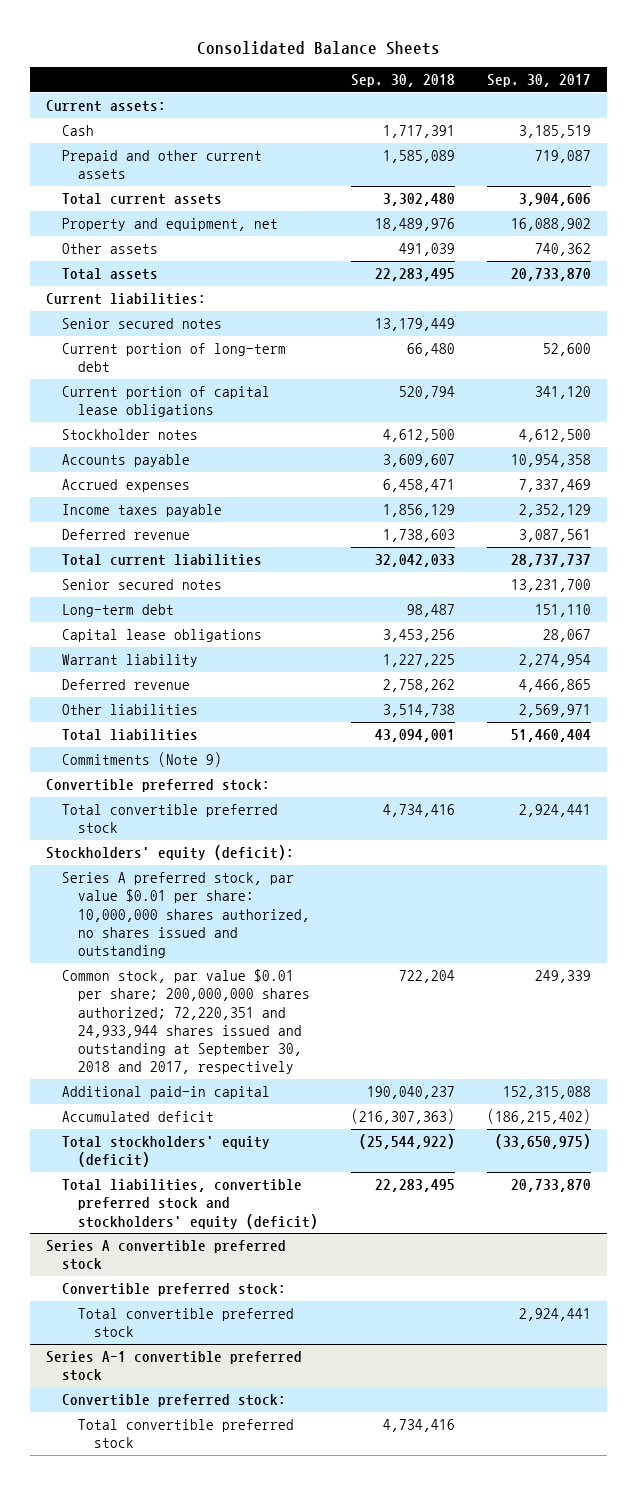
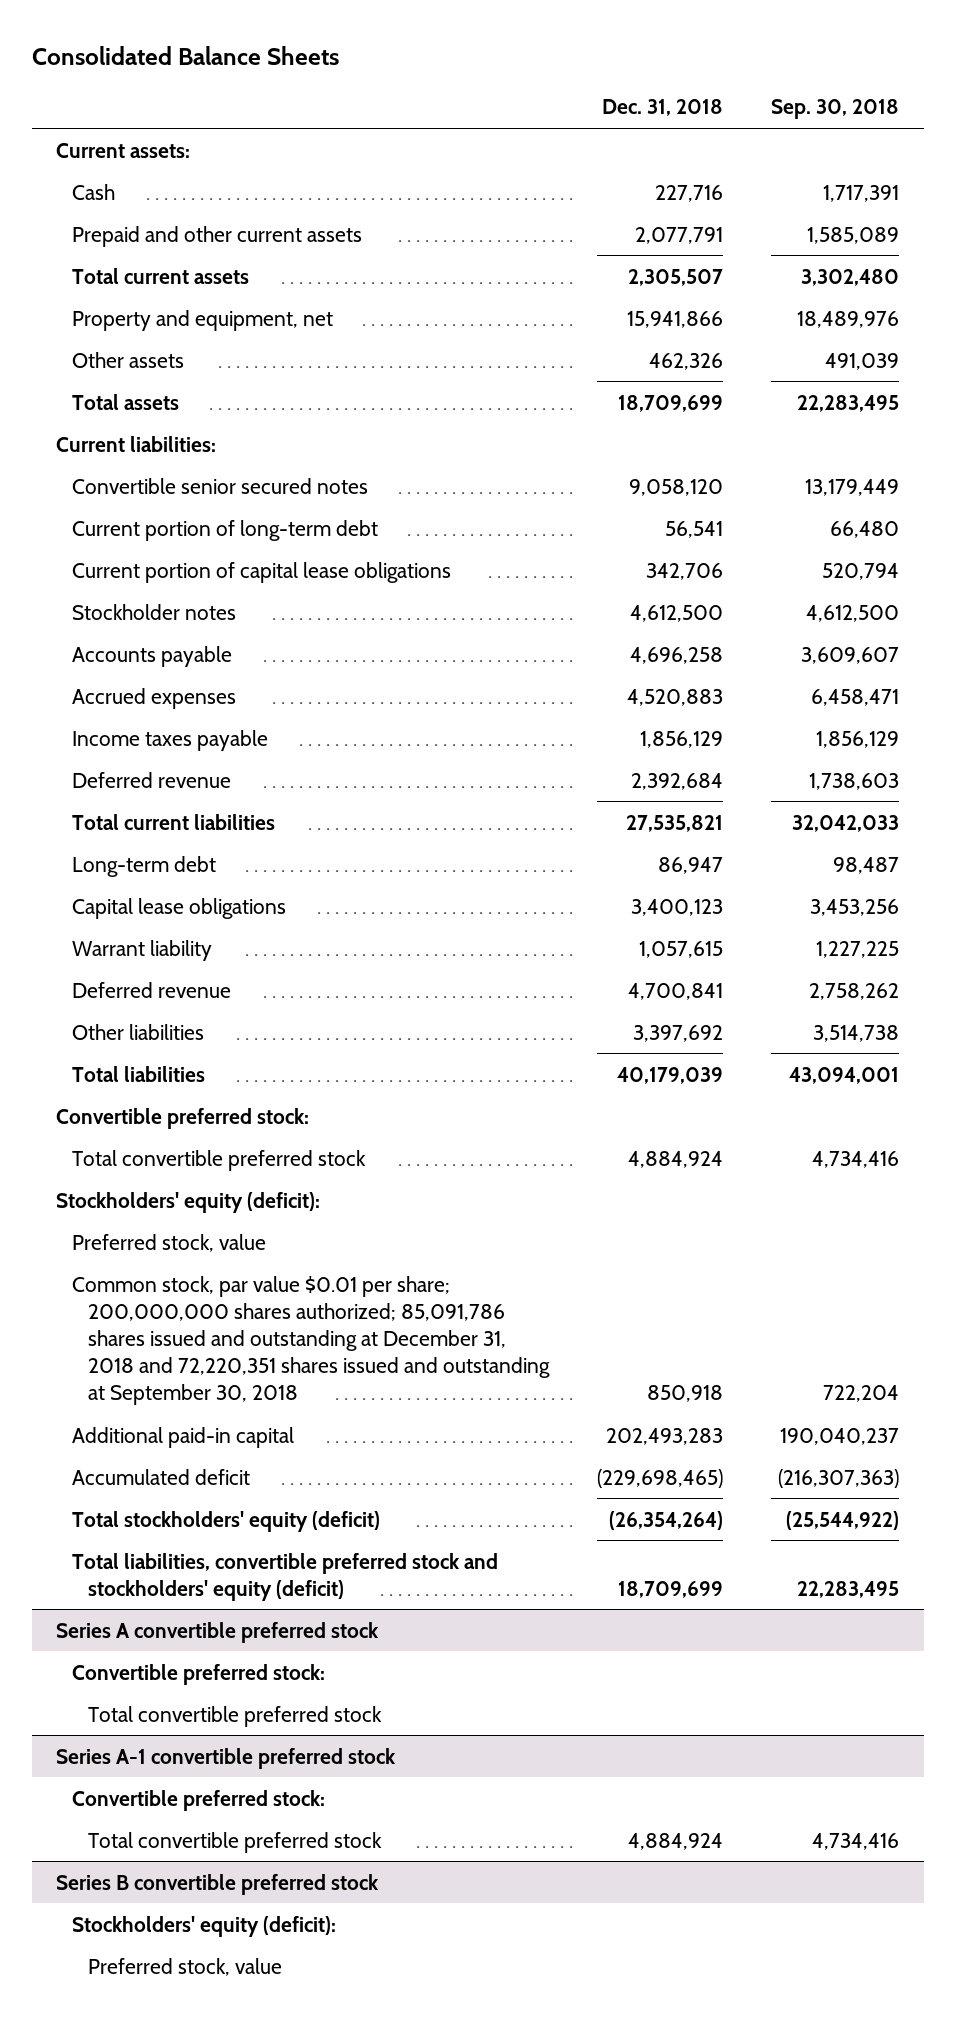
- | Sep. 30, 2018 | Sep. 30, 2017
+ | Dec. 31, 2018 | Sep. 30, 2018
- Senior secured notes | 13,179,449 |
+ Convertible senior secured notes | 9,058,120 | 13,179,449
- Senior secured notes | | 13,231,700
- Commitments (Note 9)
- Series A preferred stock, par value $0.01 per share: 10,000,000 shares authorized, no shares issued and outstanding
- Common stock, par value $0.01 per share; 200,000,000 shares authorized; 72,220,351 and 24,933,944 shares issued and outstanding at September 30, 2018 and 2017, respectively | 722,204 | 249,339
+ Preferred stock, value
+ Common stock, par value $0.01 per share; 200,000,000 shares authorized; 85,091,786 shares issued and outstanding at December 31, 2018 and 72,220,351 shares issued and outstanding at September 30, 2018 | 850,918 | 722,204
+ Series B convertible preferred stock
+ Stockholders' equity (deficit):
+ Preferred stock, value

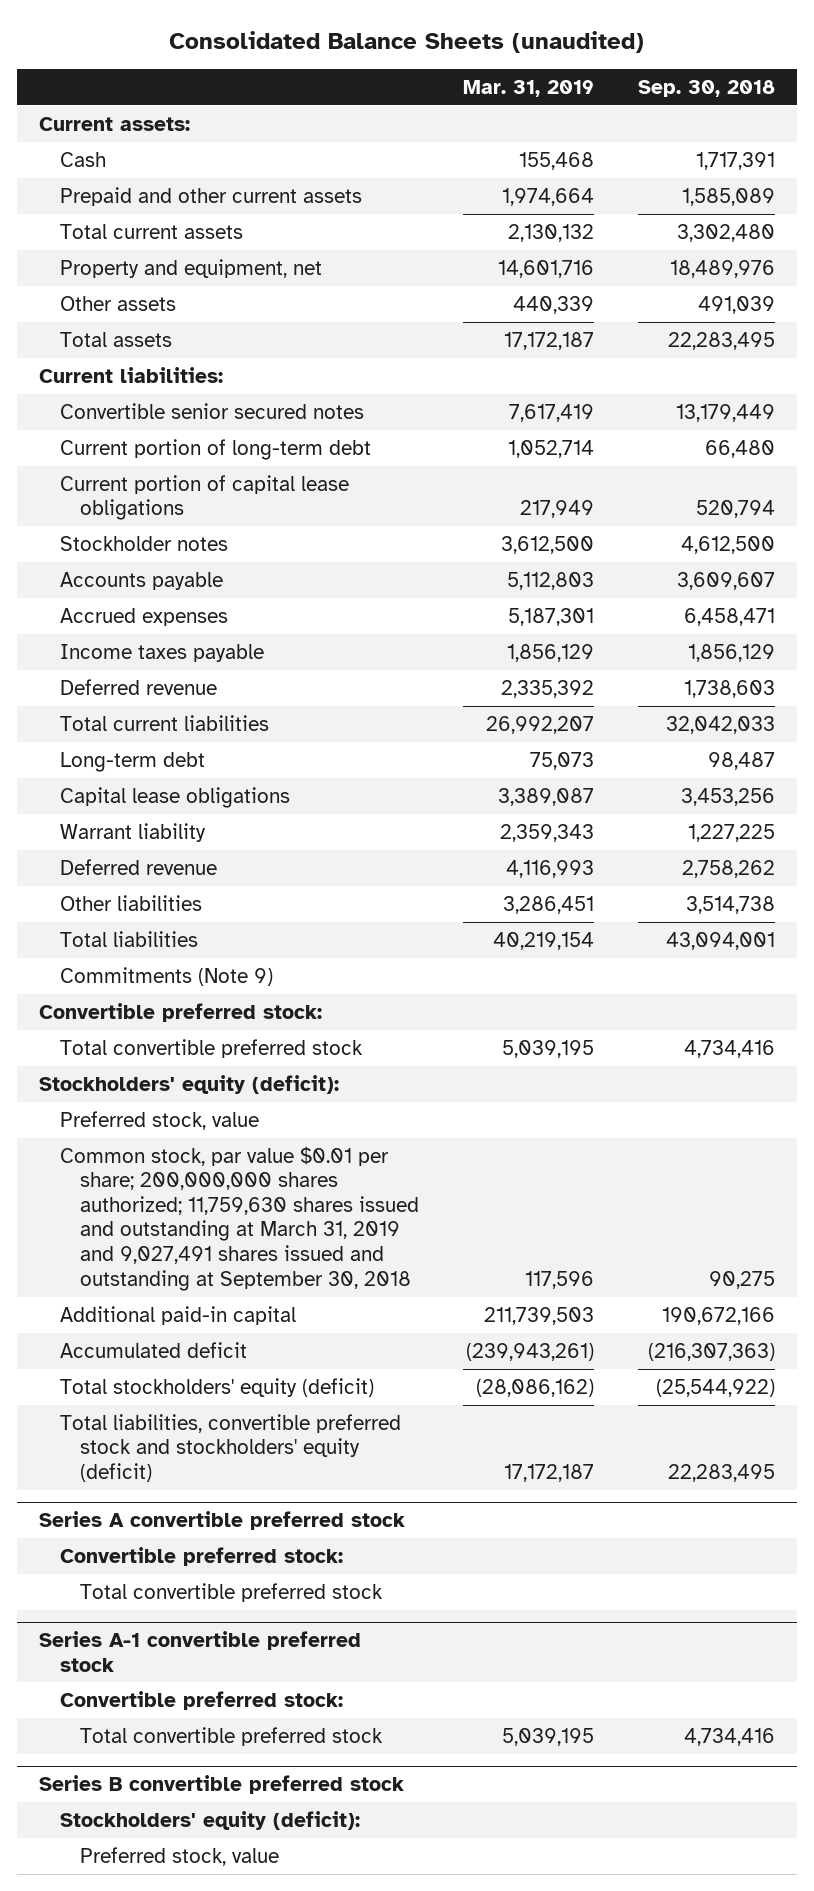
- Consolidated Balance Sheets
+ Consolidated Balance Sheets (unaudited)
- | Dec. 31, 2018 | Sep. 30, 2018
+ | Mar. 31, 2019 | Sep. 30, 2018
+ Commitments (Note 9)
- Common stock, par value $0.01 per share; 200,000,000 shares authorized; 85,091,786 shares issued and outstanding at December 31, 2018 and 72,220,351 shares issued and outstanding at September 30, 2018 | 850,918 | 722,204
- Additional paid-in capital | 202,493,283 | 190,040,237
+ Common stock, par value $0.01 per share; 200,000,000 shares authorized; 11,759,630 shares issued and outstanding at March 31, 2019 and 9,027,491 shares issued and outstanding at September 30, 2018 | 117,596 | 90,275
+ Additional paid-in capital | 211,739,503 | 190,672,166

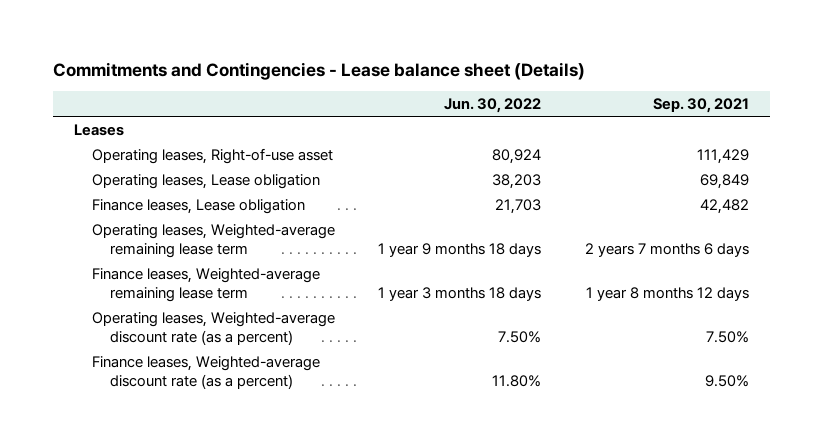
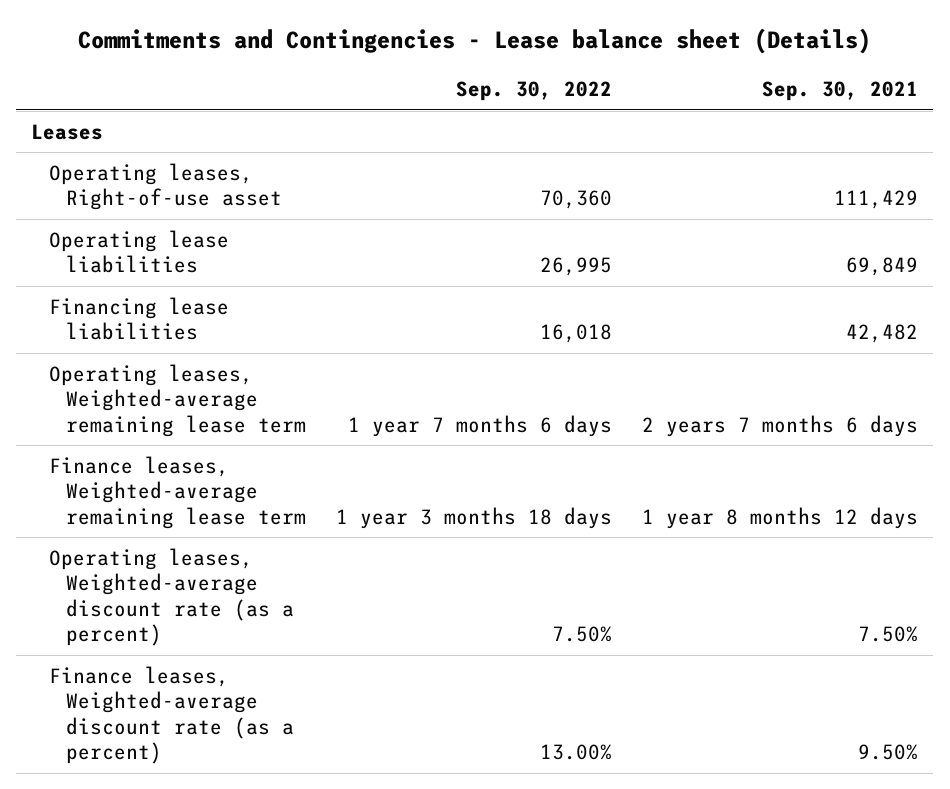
- | Jun. 30, 2022 | Sep. 30, 2021
+ | Sep. 30, 2022 | Sep. 30, 2021
- Operating leases, Lease obligation | 38,203 | 69,849
- Finance leases, Lease obligation | 21,703 | 42,482
+ Operating lease liabilities | 26,995 | 69,849
+ Financing lease liabilities | 16,018 | 42,482

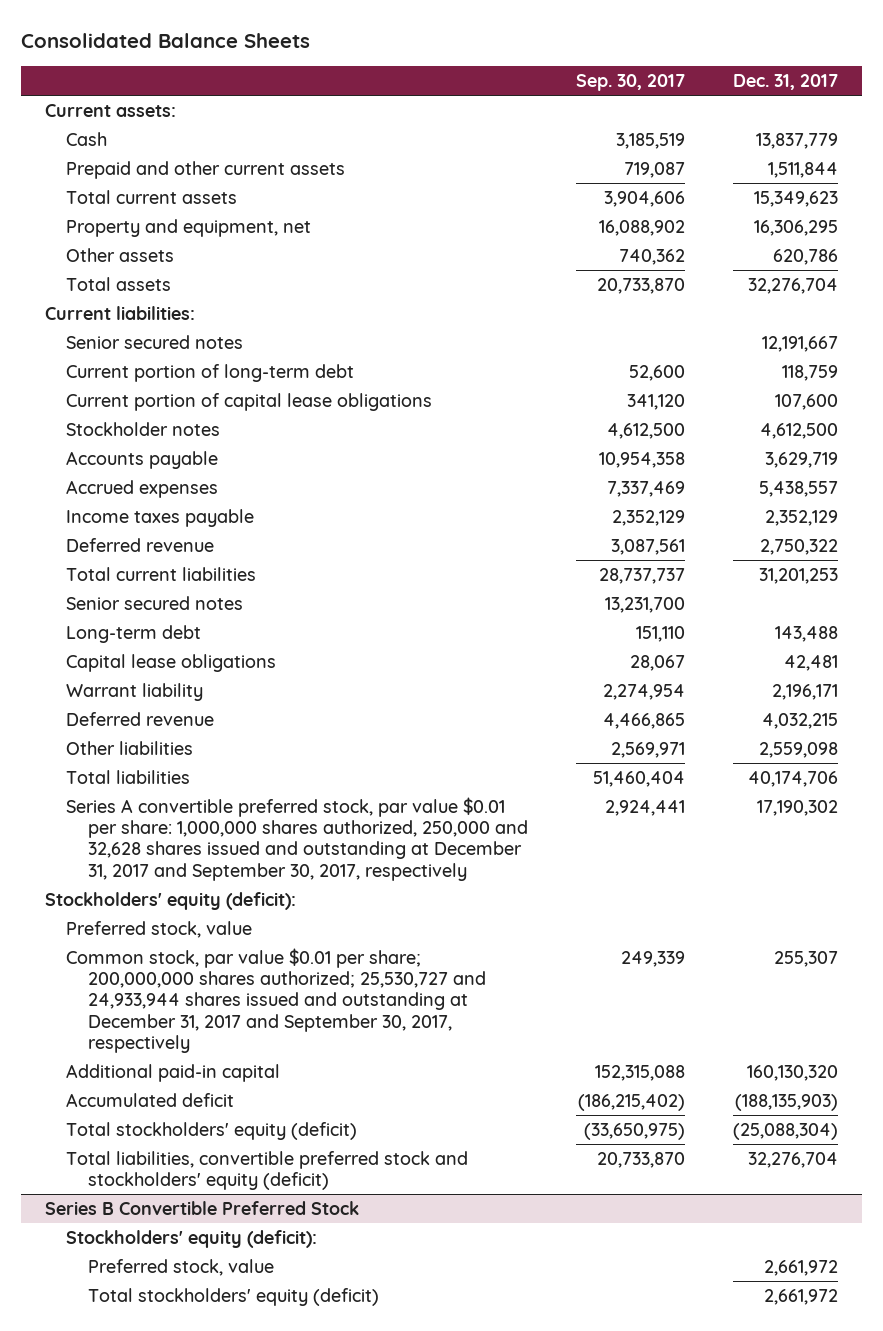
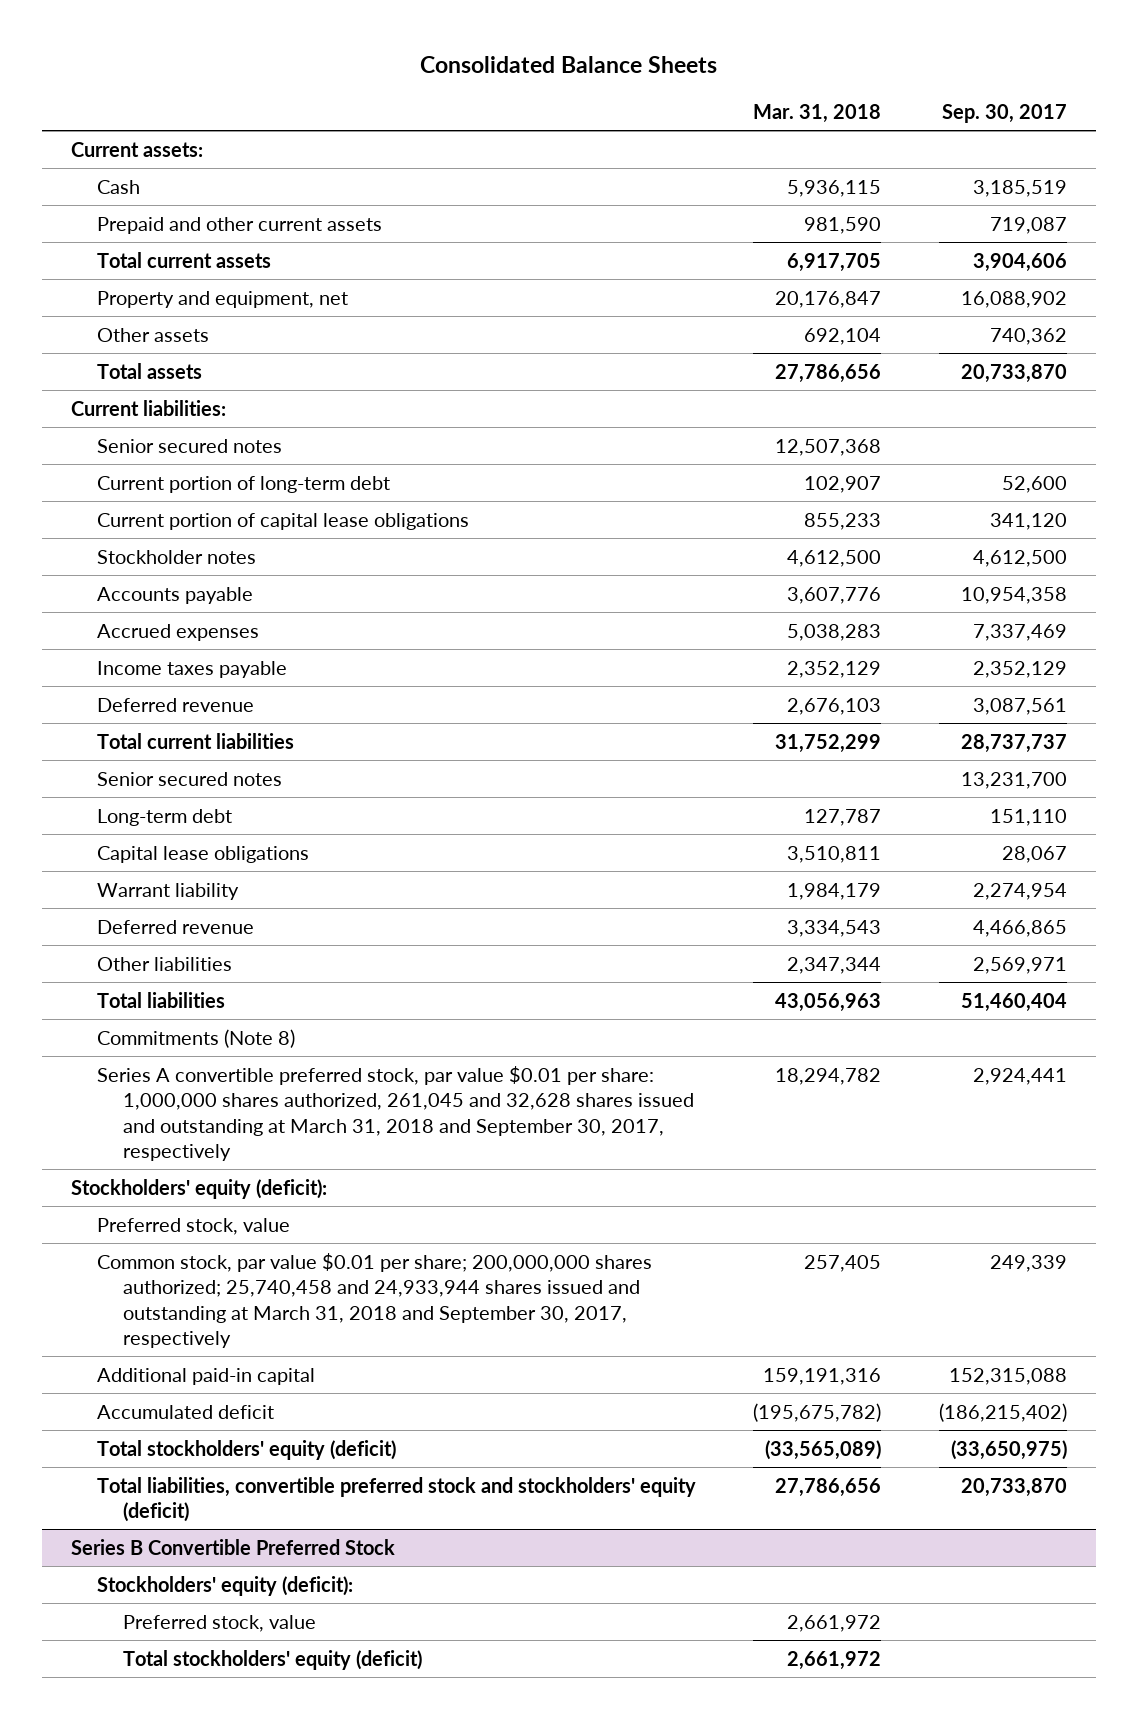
- | Sep. 30, 2017 | Dec. 31, 2017
+ | Mar. 31, 2018 | Sep. 30, 2017
- Series A convertible preferred stock, par value $0.01 per share: 1,000,000 shares authorized, 250,000 and 32,628 shares issued and outstanding at December 31, 2017 and September 30, 2017, respectively | 2,924,441 | 17,190,302
+ Commitments (Note 8)
+ Series A convertible preferred stock, par value $0.01 per share: 1,000,000 shares authorized, 261,045 and 32,628 shares issued and outstanding at March 31, 2018 and September 30, 2017, respectively | 18,294,782 | 2,924,441
- Common stock, par value $0.01 per share; 200,000,000 shares authorized; 25,530,727 and 24,933,944 shares issued and outstanding at December 31, 2017 and September 30, 2017, respectively | 249,339 | 255,307
+ Common stock, par value $0.01 per share; 200,000,000 shares authorized; 25,740,458 and 24,933,944 shares issued and outstanding at March 31, 2018 and September 30, 2017, respectively | 257,405 | 249,339

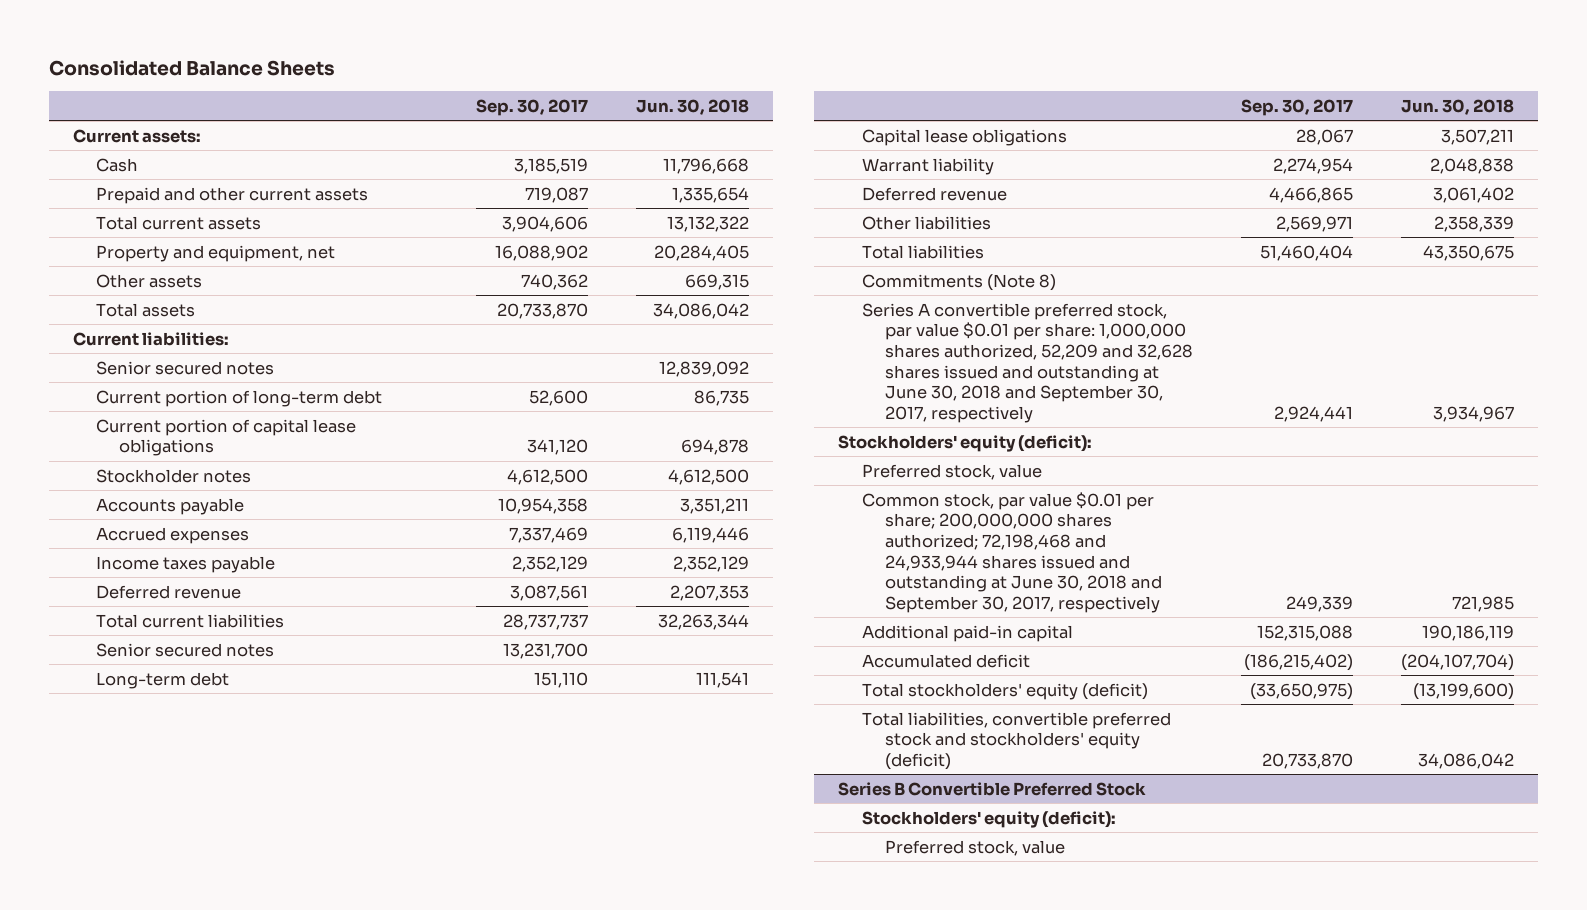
- | Mar. 31, 2018 | Sep. 30, 2017
+ | Sep. 30, 2017 | Jun. 30, 2018
- Series A convertible preferred stock, par value $0.01 per share: 1,000,000 shares authorized, 261,045 and 32,628 shares issued and outstanding at March 31, 2018 and September 30, 2017, respectively | 18,294,782 | 2,924,441
+ Series A convertible preferred stock, par value $0.01 per share: 1,000,000 shares authorized, 52,209 and 32,628 shares issued and outstanding at June 30, 2018 and September 30, 2017, respectively | 2,924,441 | 3,934,967
- Common stock, par value $0.01 per share; 200,000,000 shares authorized; 25,740,458 and 24,933,944 shares issued and outstanding at March 31, 2018 and September 30, 2017, respectively | 257,405 | 249,339
+ Common stock, par value $0.01 per share; 200,000,000 shares authorized; 72,198,468 and 24,933,944 shares issued and outstanding at June 30, 2018 and September 30, 2017, respectively | 249,339 | 721,985
@ Series B Convertible Preferred Stock
- Total stockholders' equity (deficit) | 2,661,972 |

